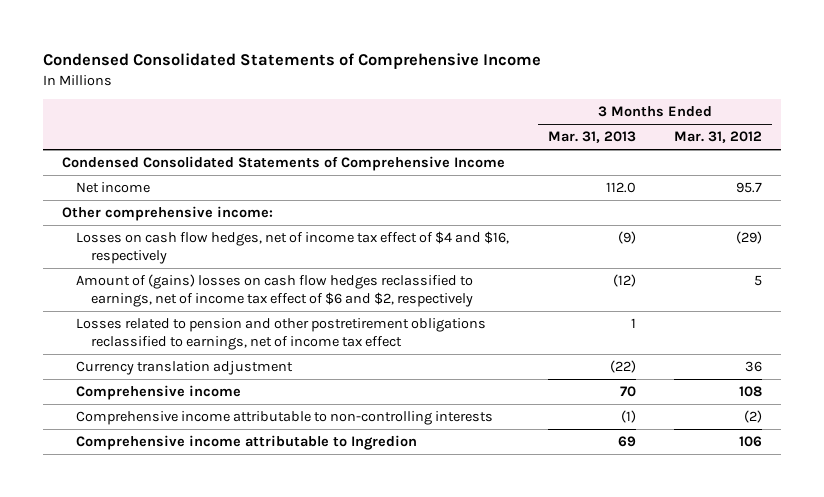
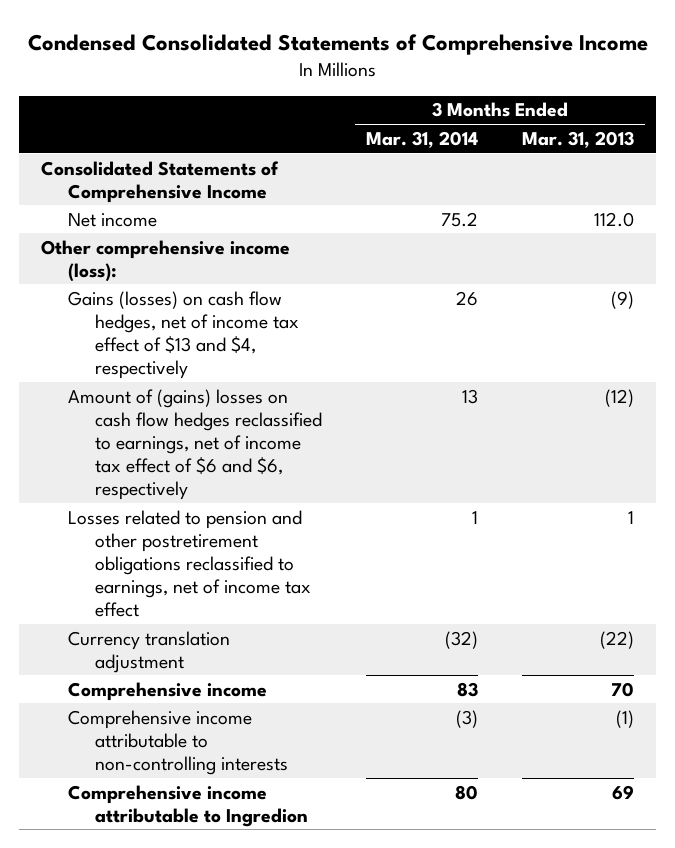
- | 3 Months Ended Mar. 31, 2013 | 3 Months Ended Mar. 31, 2012
+ | 3 Months Ended Mar. 31, 2014 | 3 Months Ended Mar. 31, 2013
- Condensed Consolidated Statements of Comprehensive Income
+ Consolidated Statements of Comprehensive Income
- Other comprehensive income:
- Losses on cash flow hedges, net of income tax effect of $4 and $16, respectively | (9) | (29)
- Amount of (gains) losses on cash flow hedges reclassified to earnings, net of income tax effect of $6 and $2, respectively | (12) | 5
+ Other comprehensive income (loss):
+ Gains (losses) on cash flow hedges, net of income tax effect of $13 and $4, respectively | 26 | (9)
+ Amount of (gains) losses on cash flow hedges reclassified to earnings, net of income tax effect of $6 and $6, respectively | 13 | (12)

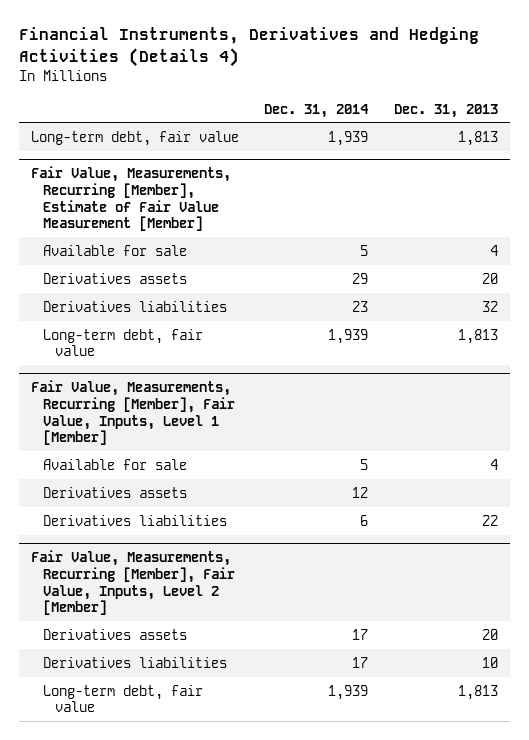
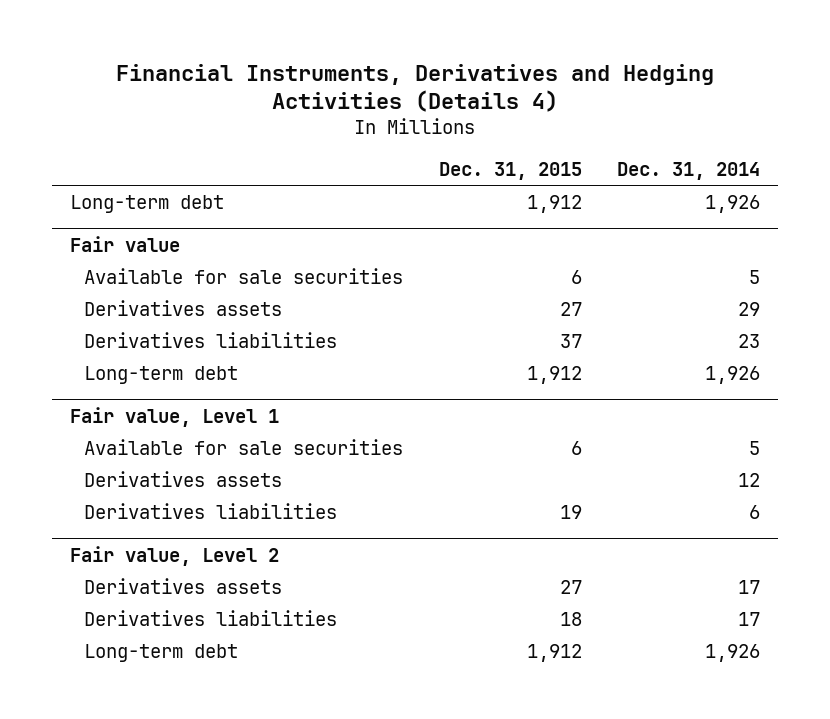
- | Dec. 31, 2014 | Dec. 31, 2013
+ | Dec. 31, 2015 | Dec. 31, 2014
- Long-term debt, fair value | 1,939 | 1,813
- Fair Value, Measurements, Recurring [Member], Estimate of Fair Value Measurement [Member]
- Available for sale | 5 | 4
+ Long-term debt | 1,912 | 1,926
+ Fair value
+ Available for sale securities | 6 | 5
- Long-term debt, fair value | 1,939 | 1,813
- Fair Value, Measurements, Recurring [Member], Fair Value, Inputs, Level 1 [Member]
- Available for sale | 5 | 4
+ Long-term debt | 1,912 | 1,926
+ Fair value, Level 1
+ Available for sale securities | 6 | 5
- Fair Value, Measurements, Recurring [Member], Fair Value, Inputs, Level 2 [Member]
+ Fair value, Level 2
- Long-term debt, fair value | 1,939 | 1,813
+ Long-term debt | 1,912 | 1,926

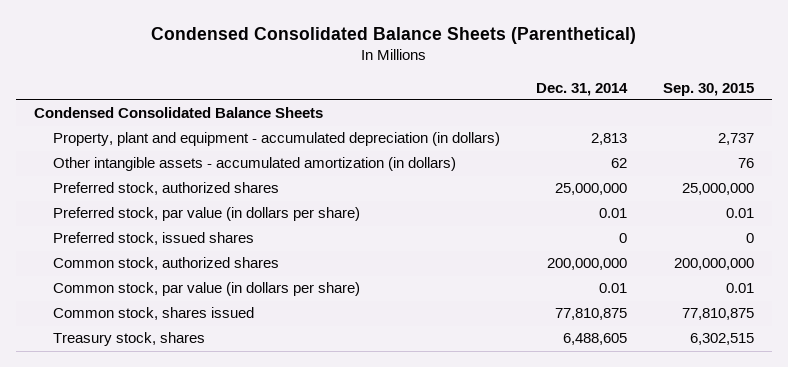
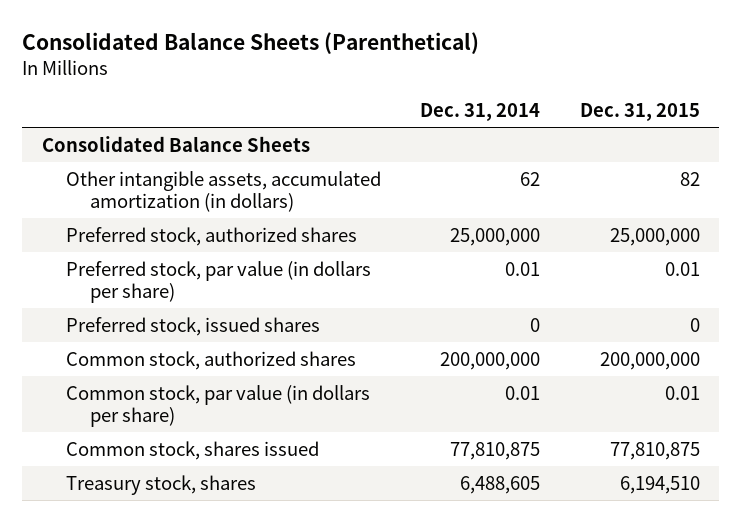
- Condensed Consolidated Balance Sheets (Parenthetical)
+ Consolidated Balance Sheets (Parenthetical)
- | Dec. 31, 2014 | Sep. 30, 2015
+ | Dec. 31, 2014 | Dec. 31, 2015
- Condensed Consolidated Balance Sheets
- Property, plant and equipment - accumulated depreciation (in dollars) | 2,813 | 2,737
- Other intangible assets - accumulated amortization (in dollars) | 62 | 76
+ Consolidated Balance Sheets
+ Other intangible assets, accumulated amortization (in dollars) | 62 | 82

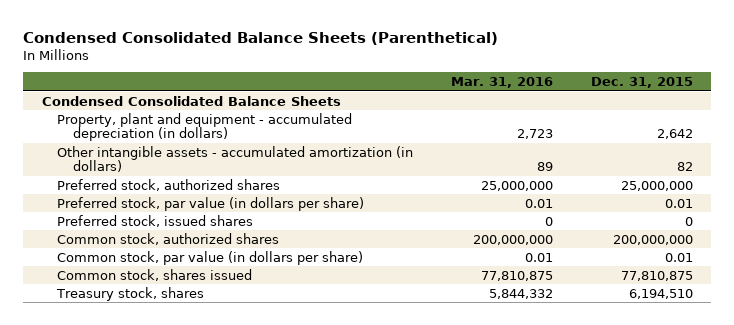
- Consolidated Balance Sheets (Parenthetical)
+ Condensed Consolidated Balance Sheets (Parenthetical)
- | Dec. 31, 2014 | Dec. 31, 2015
+ | Mar. 31, 2016 | Dec. 31, 2015
- Consolidated Balance Sheets
- Other intangible assets, accumulated amortization (in dollars) | 62 | 82
+ Condensed Consolidated Balance Sheets
+ Property, plant and equipment - accumulated depreciation (in dollars) | 2,723 | 2,642
+ Other intangible assets - accumulated amortization (in dollars) | 89 | 82

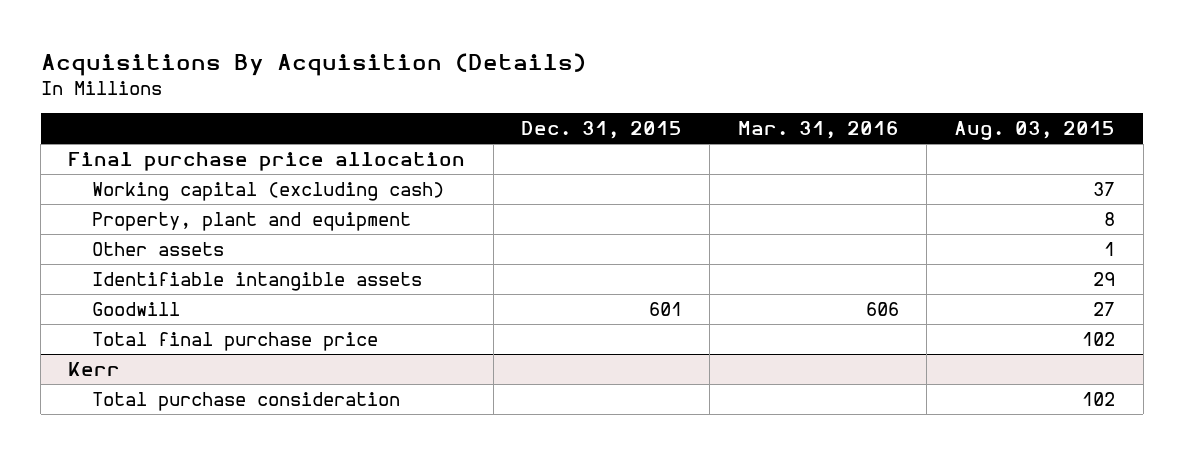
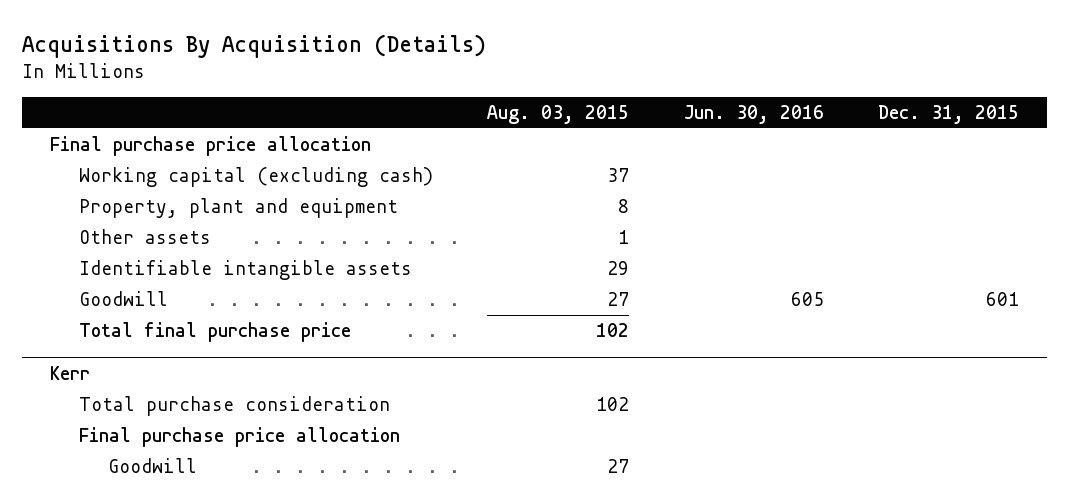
- | Dec. 31, 2015 | Mar. 31, 2016 | Aug. 03, 2015
+ | Aug. 03, 2015 | Jun. 30, 2016 | Dec. 31, 2015
@ Kerr
+ Final purchase price allocation
+ Goodwill | 27 | |

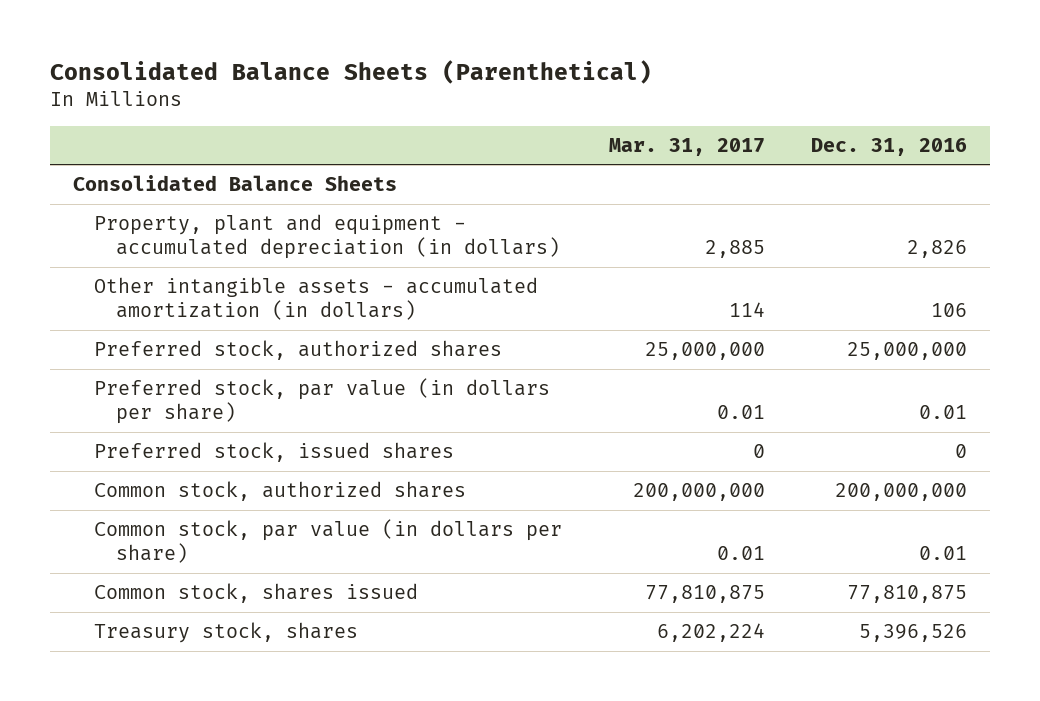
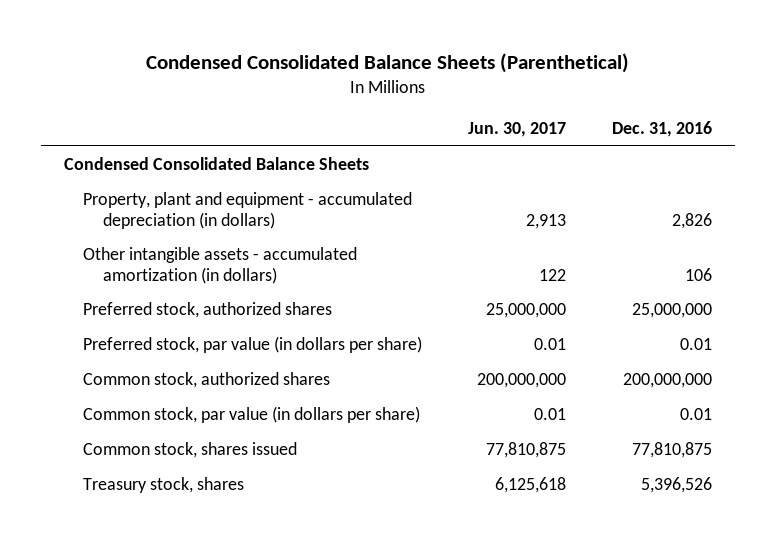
- Consolidated Balance Sheets (Parenthetical)
+ Condensed Consolidated Balance Sheets (Parenthetical)
- | Mar. 31, 2017 | Dec. 31, 2016
+ | Jun. 30, 2017 | Dec. 31, 2016
- Consolidated Balance Sheets
+ Condensed Consolidated Balance Sheets
- Preferred stock, issued shares | 0 | 0

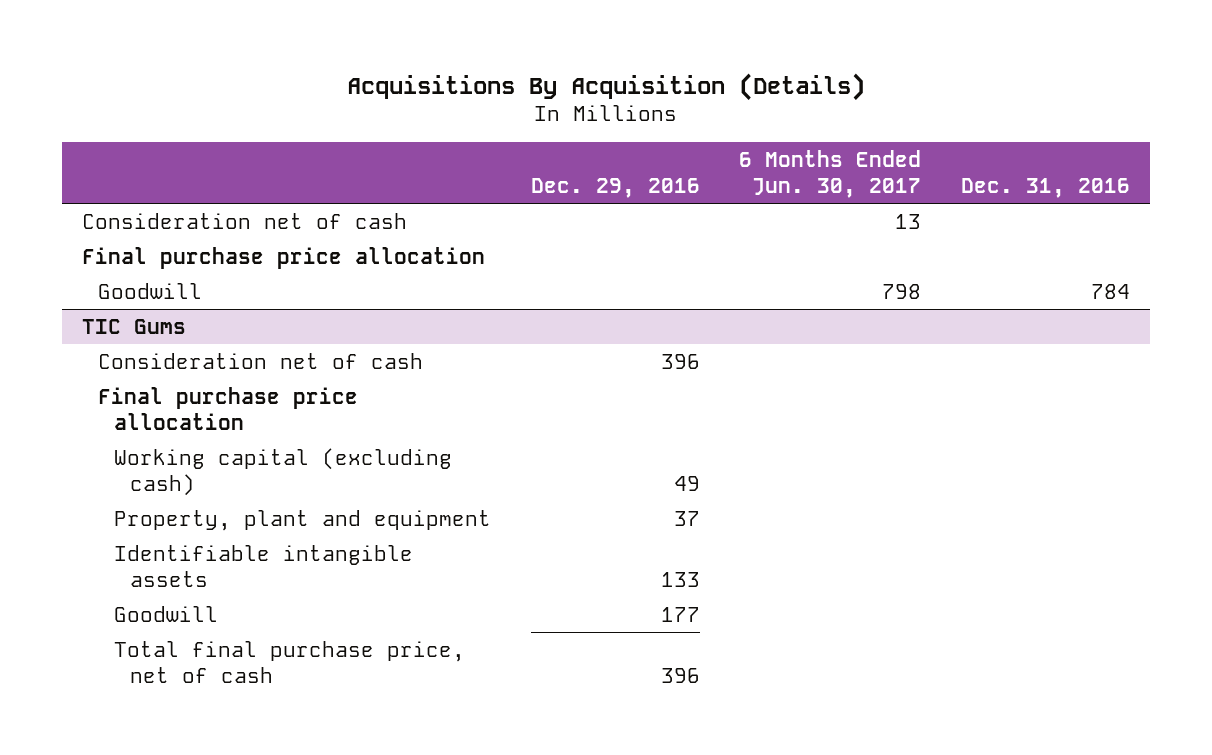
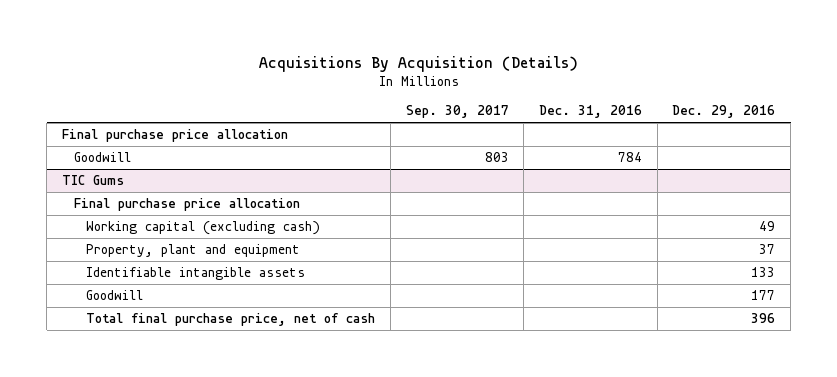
- | Dec. 29, 2016 | 6 Months Ended Jun. 30, 2017 | Dec. 31, 2016
+ | Sep. 30, 2017 | Dec. 31, 2016 | Dec. 29, 2016
- Consideration net of cash | | 13 |
@ TIC Gums
- Consideration net of cash | 396 | |

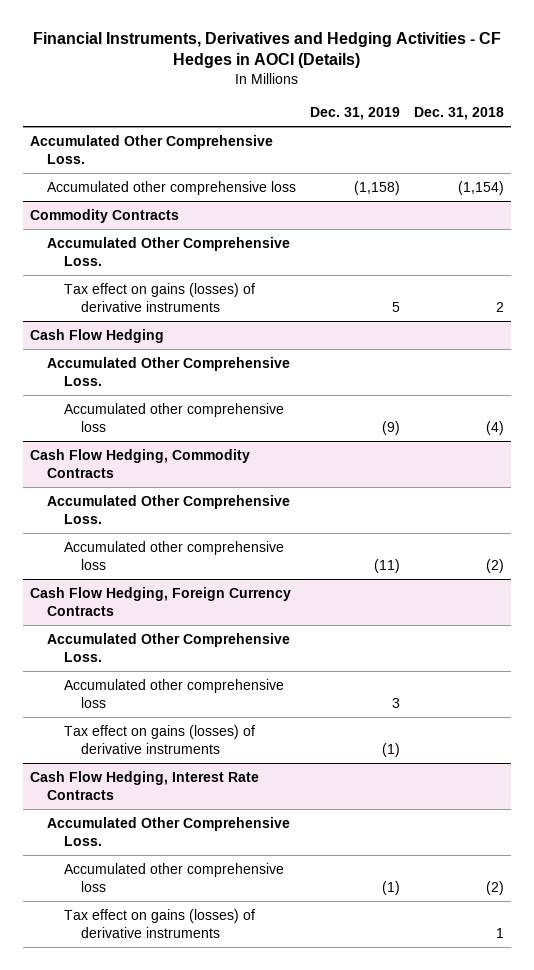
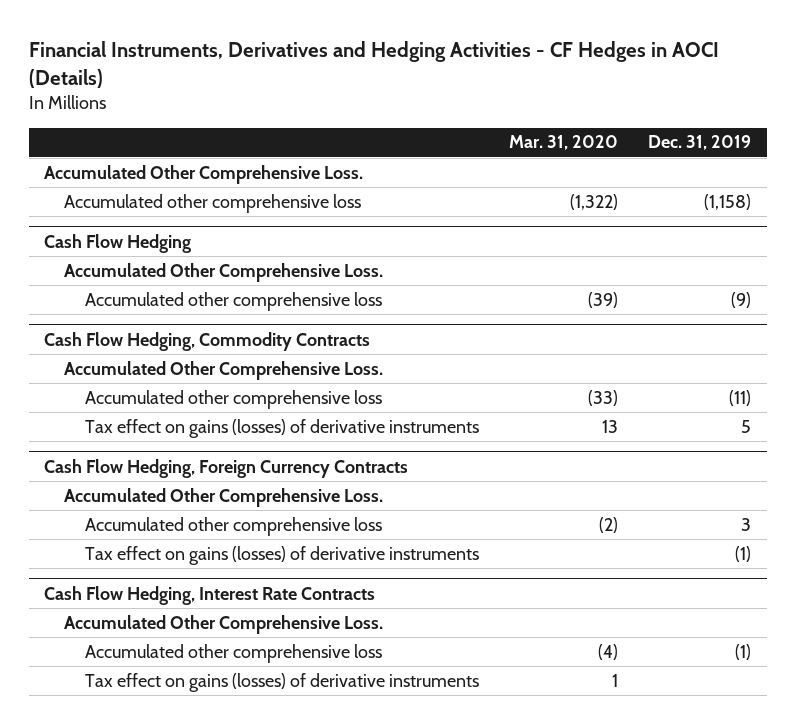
- | Dec. 31, 2019 | Dec. 31, 2018
+ | Mar. 31, 2020 | Dec. 31, 2019
- Commodity Contracts
- Accumulated Other Comprehensive Loss.
- Tax effect on gains (losses) of derivative instruments | 5 | 2
@ Cash Flow Hedging, Commodity Contracts
+ Tax effect on gains (losses) of derivative instruments | 13 | 5

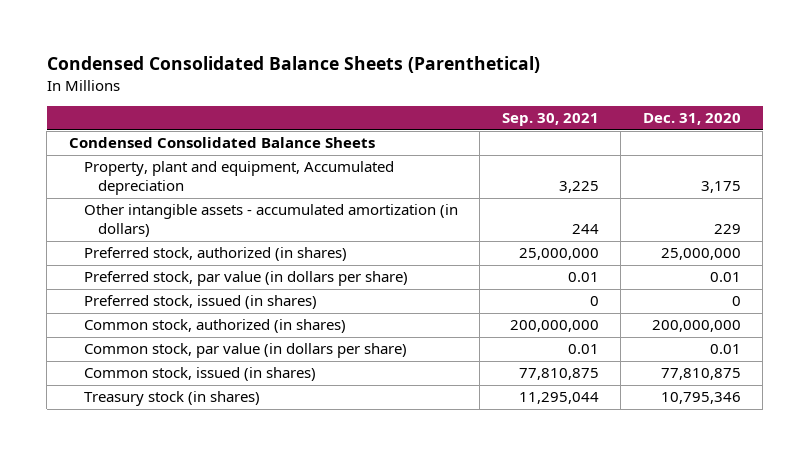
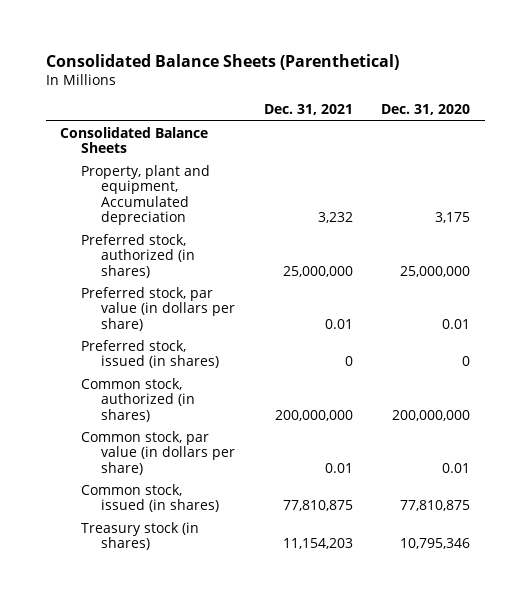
- Condensed Consolidated Balance Sheets (Parenthetical)
+ Consolidated Balance Sheets (Parenthetical)
- | Sep. 30, 2021 | Dec. 31, 2020
+ | Dec. 31, 2021 | Dec. 31, 2020
- Condensed Consolidated Balance Sheets
+ Consolidated Balance Sheets
- Other intangible assets - accumulated amortization (in dollars) | 244 | 229

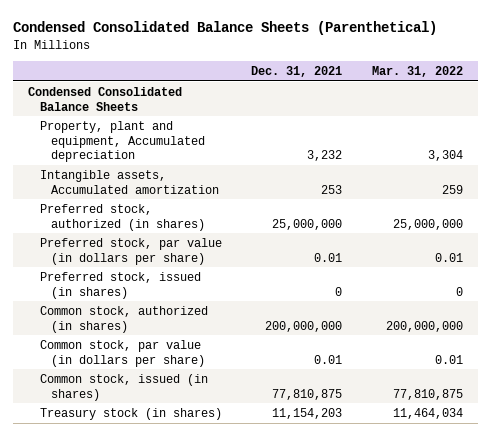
- Consolidated Balance Sheets (Parenthetical)
+ Condensed Consolidated Balance Sheets (Parenthetical)
- | Dec. 31, 2021 | Dec. 31, 2020
+ | Dec. 31, 2021 | Mar. 31, 2022
- Consolidated Balance Sheets
+ Condensed Consolidated Balance Sheets
+ Intangible assets, Accumulated amortization | 253 | 259

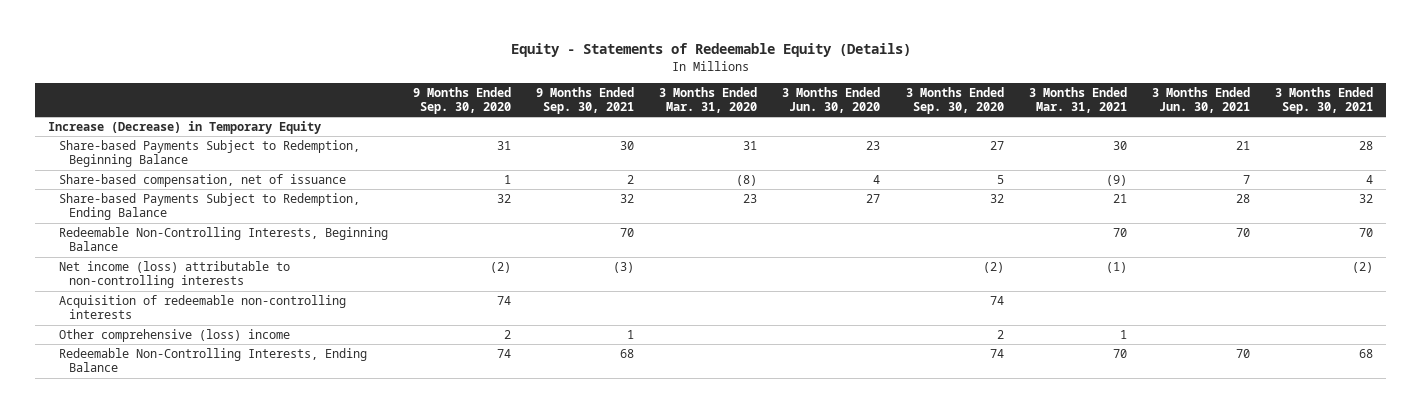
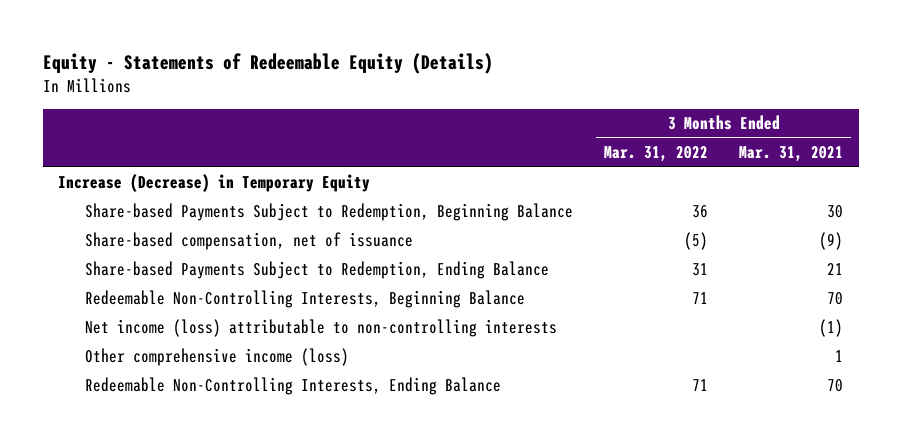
- | 9 Months Ended Sep. 30, 2020 | 9 Months Ended Sep. 30, 2021 | 3 Months Ended Mar. 31, 2020 | 3 Months Ended Jun. 30, 2020 | 3 Months Ended Sep. 30, 2020 | 3 Months Ended Mar. 31, 2021 | 3 Months Ended Jun. 30, 2021 | 3 Months Ended Sep. 30, 2021
+ | 3 Months Ended Mar. 31, 2022 | 3 Months Ended Mar. 31, 2021
- Acquisition of redeemable non-controlling interests | 74 | | | | 74 | | |
- Other comprehensive (loss) income | 2 | 1 | | | 2 | 1 | |
+ Other comprehensive income (loss) | | 1

